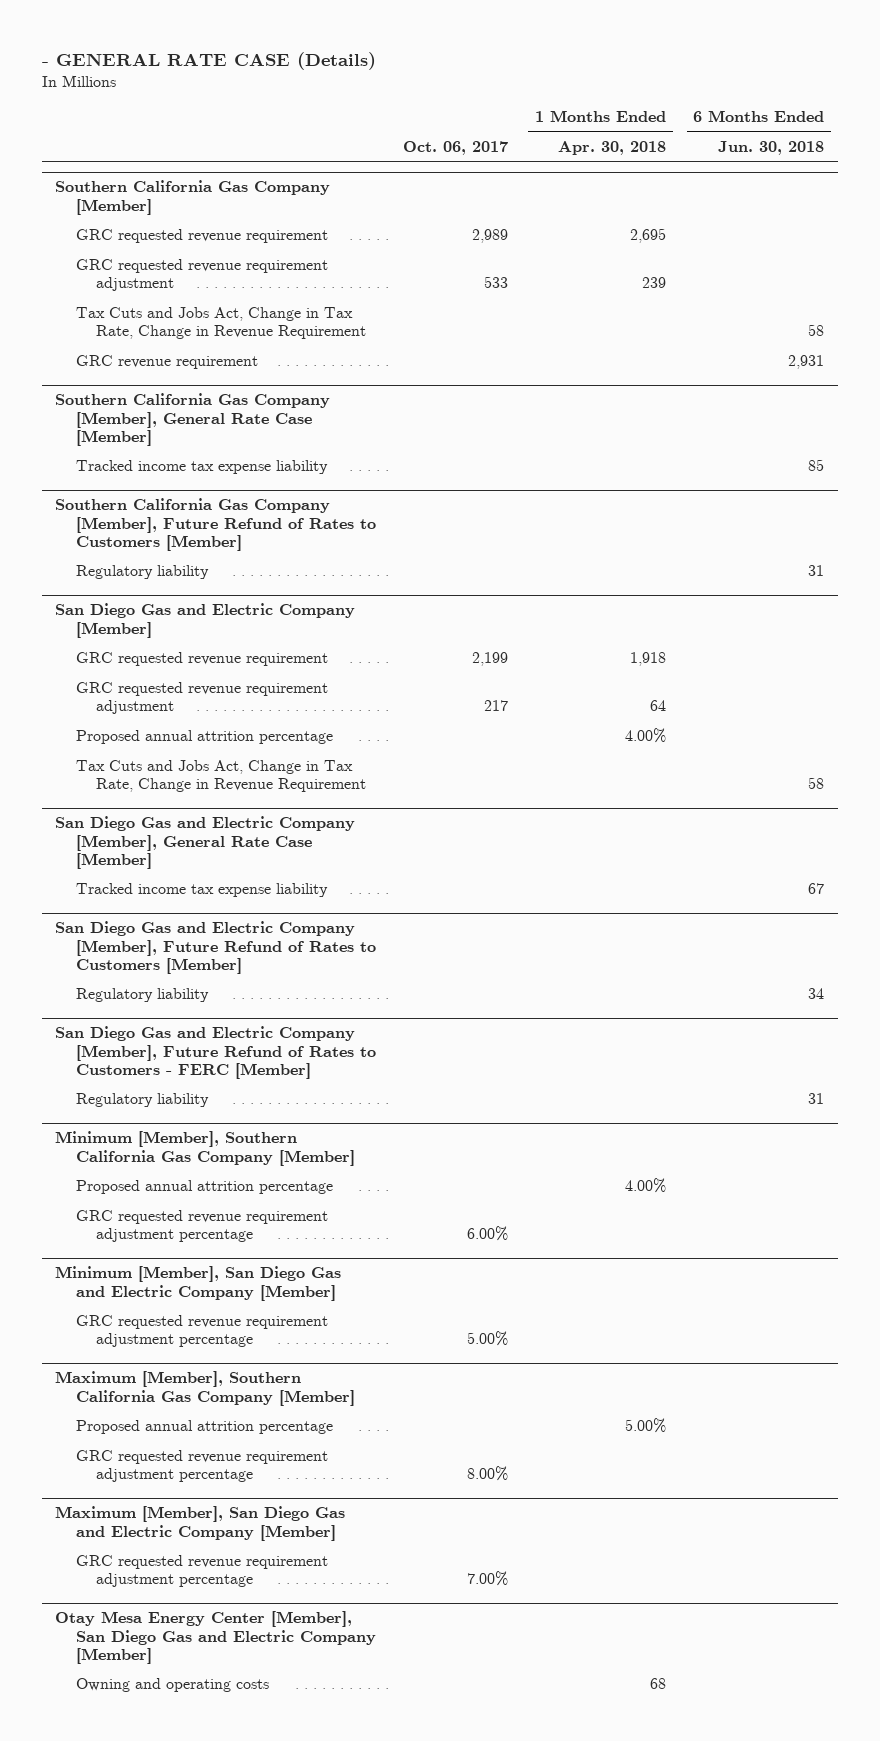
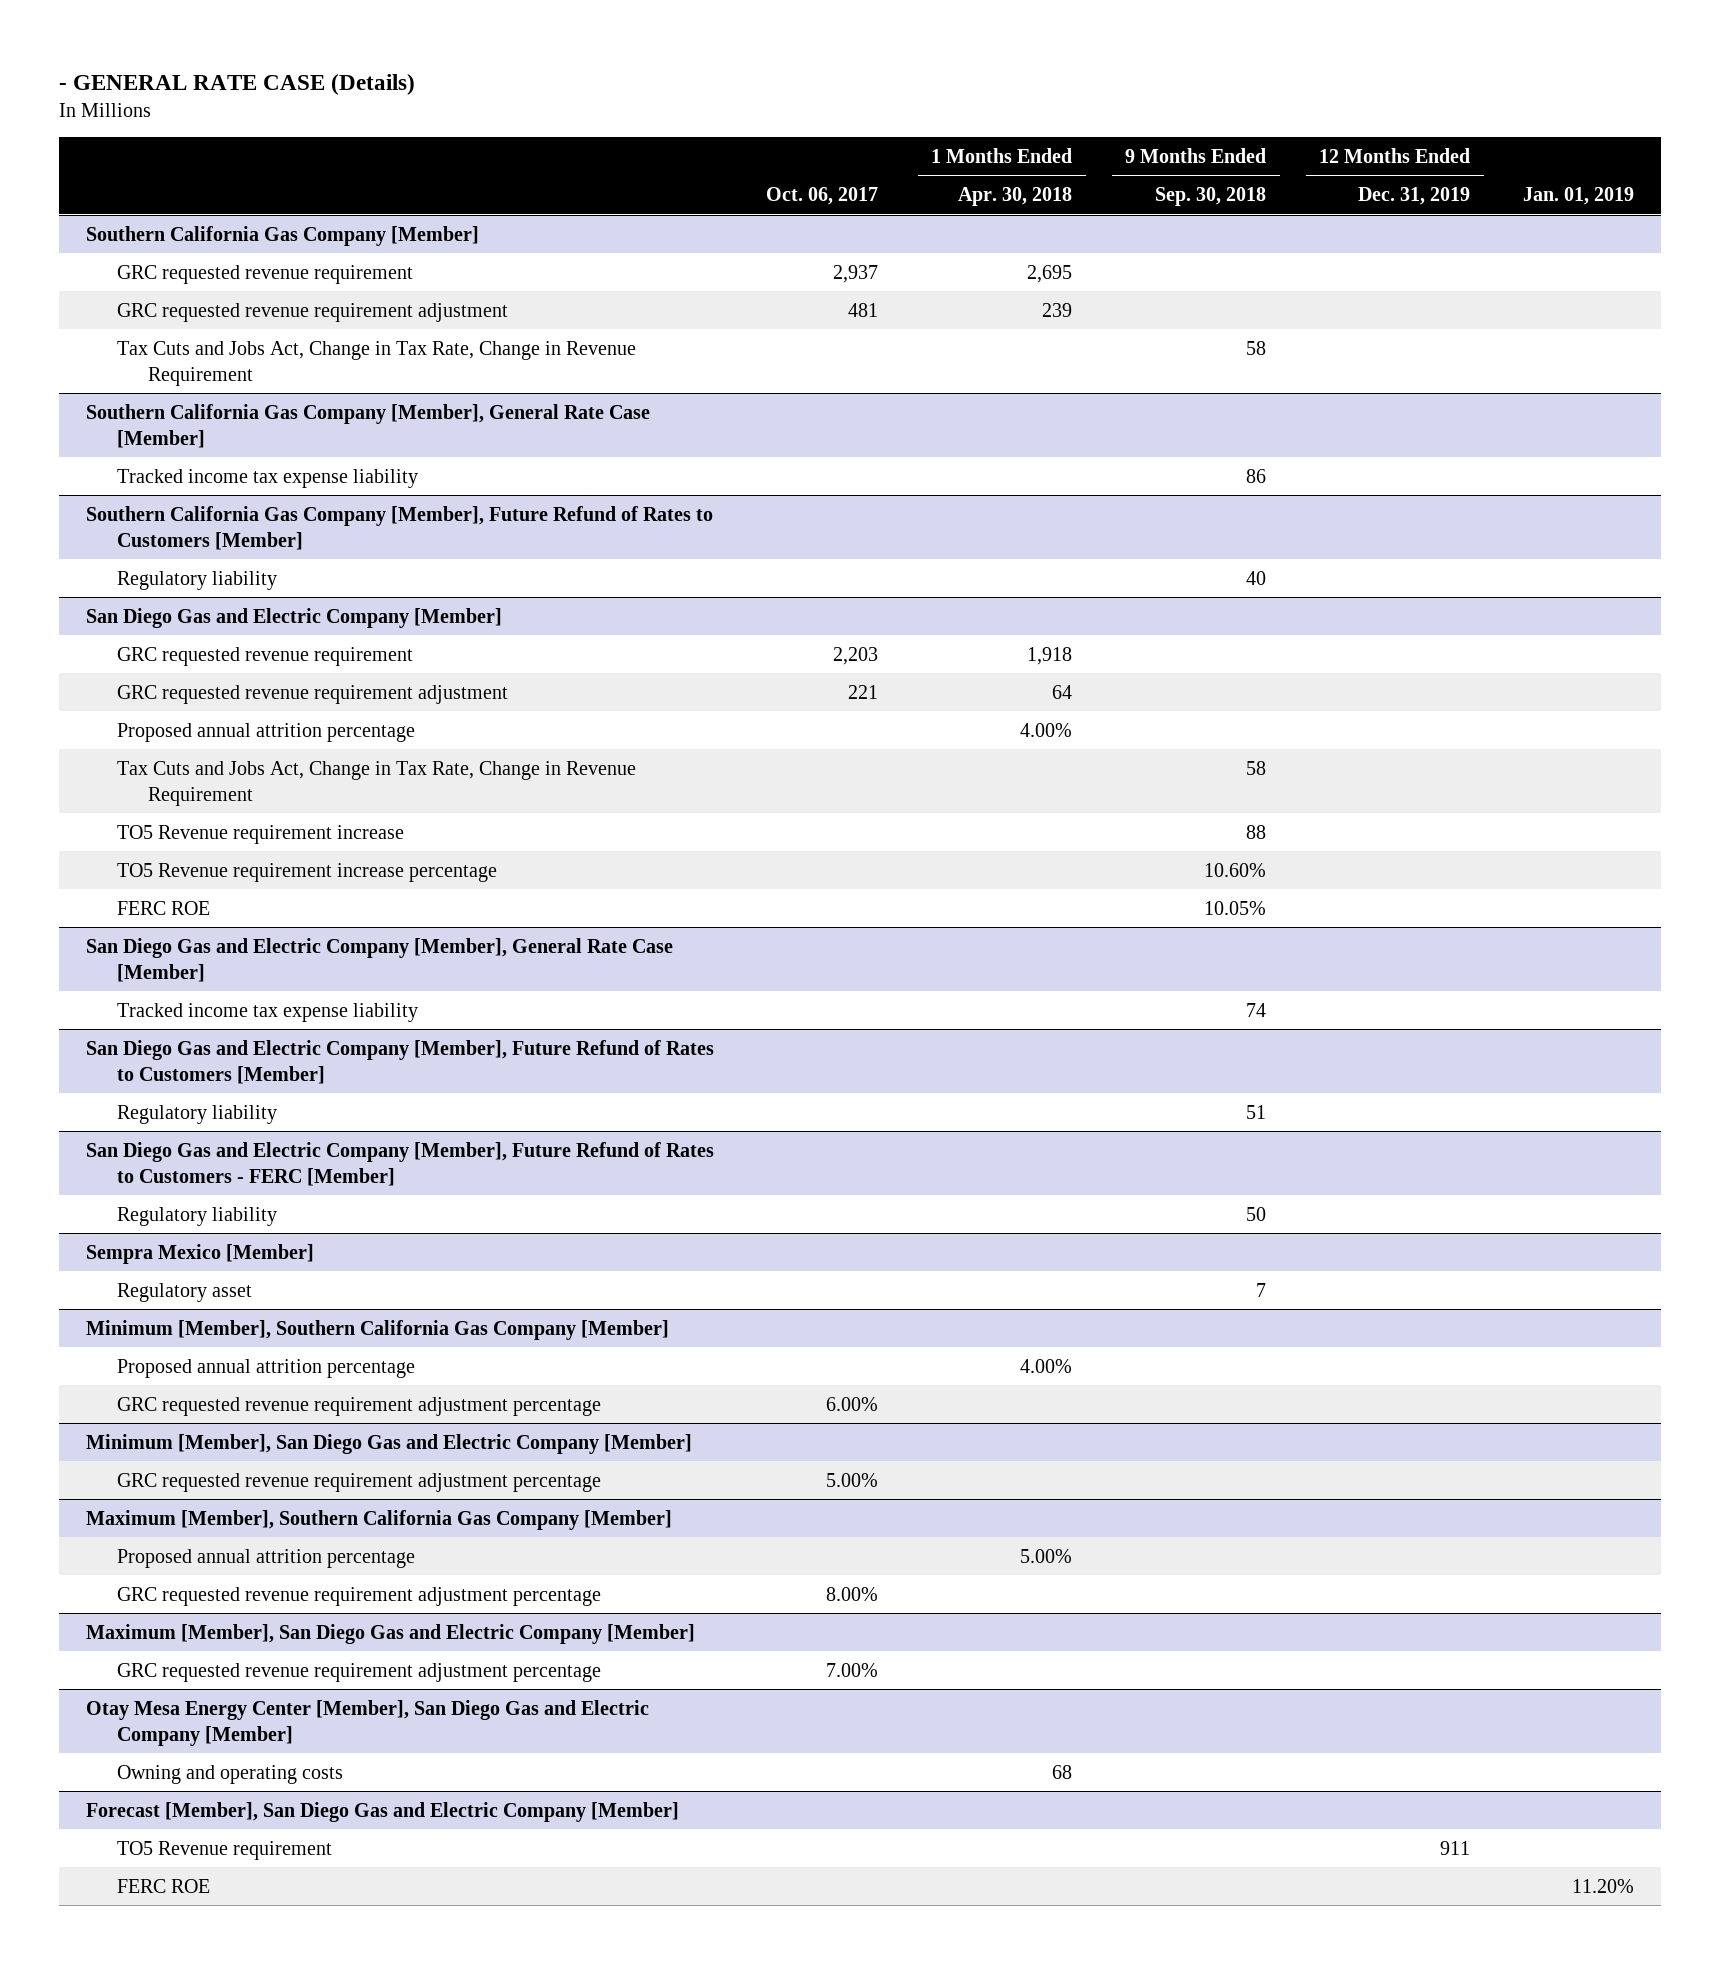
- | Oct. 06, 2017 | 1 Months Ended Apr. 30, 2018 | 6 Months Ended Jun. 30, 2018
+ | Oct. 06, 2017 | 1 Months Ended Apr. 30, 2018 | 9 Months Ended Sep. 30, 2018 | 12 Months Ended Dec. 31, 2019 | Jan. 01, 2019
@ Southern California Gas Company [Member]
- GRC requested revenue requirement | 2,989 | 2,695 |
- GRC requested revenue requirement adjustment | 533 | 239 |
+ GRC requested revenue requirement | 2,937 | 2,695 | | |
+ GRC requested revenue requirement adjustment | 481 | 239 | | |
- GRC revenue requirement | | | 2,931
@ San Diego Gas and Electric Company [Member]
- GRC requested revenue requirement | 2,199 | 1,918 |
- GRC requested revenue requirement adjustment | 217 | 64 |
+ GRC requested revenue requirement | 2,203 | 1,918 | | |
+ GRC requested revenue requirement adjustment | 221 | 64 | | |
+ TO5 Revenue requirement increase | | | 88 | |
+ TO5 Revenue requirement increase percentage | | | 10.60% | |
+ FERC ROE | | | 10.05% | |
+ Sempra Mexico [Member]
+ Regulatory asset | | | 7 | |
+ Forecast [Member], San Diego Gas and Electric Company [Member]
+ TO5 Revenue requirement | | | | 911 |
+ FERC ROE | | | | | 11.20%

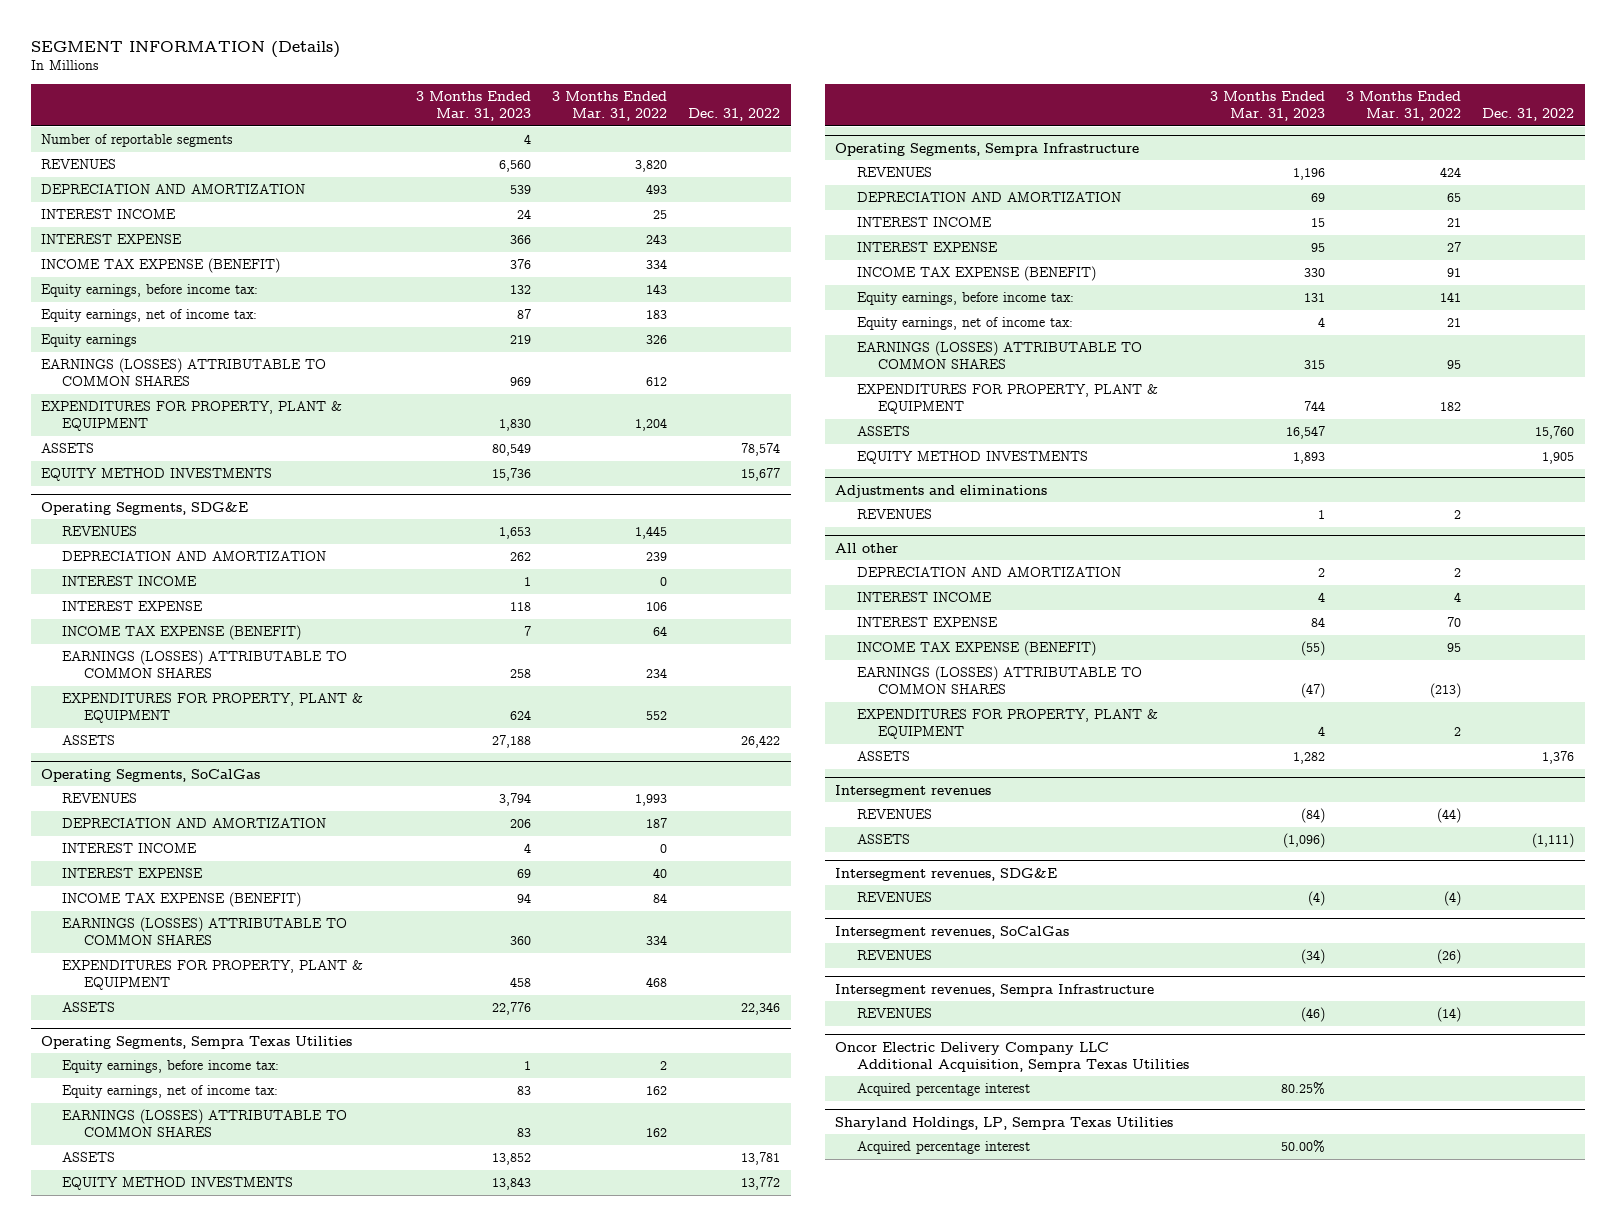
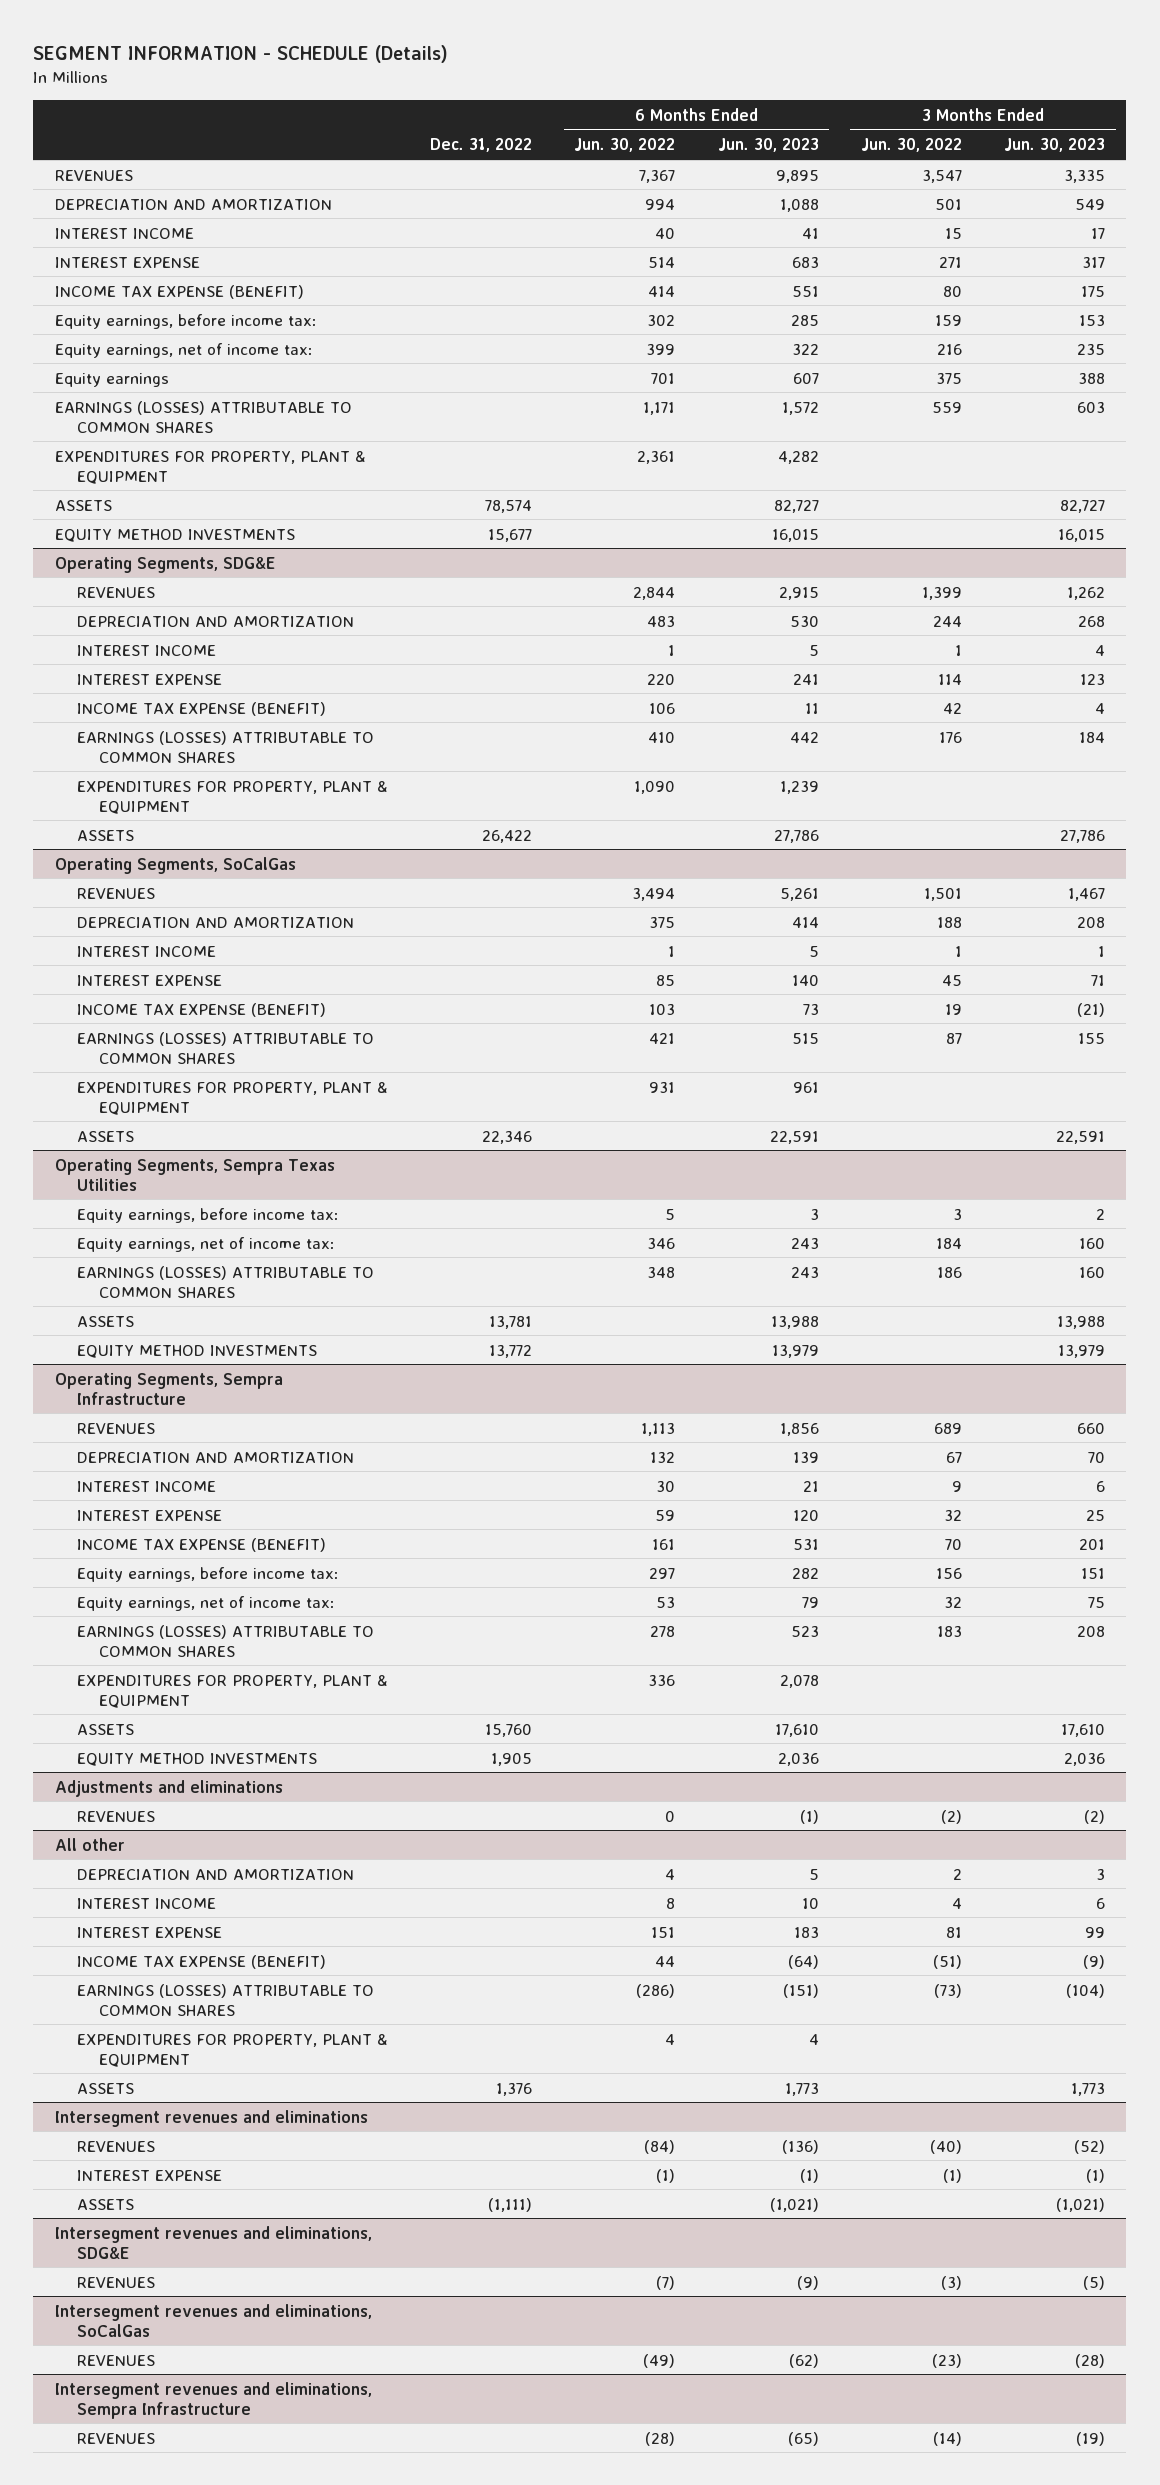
- SEGMENT INFORMATION (Details)
+ SEGMENT INFORMATION - SCHEDULE (Details)
- | 3 Months Ended Mar. 31, 2023 | 3 Months Ended Mar. 31, 2022 | Dec. 31, 2022
+ | Dec. 31, 2022 | 6 Months Ended Jun. 30, 2022 | 6 Months Ended Jun. 30, 2023 | 3 Months Ended Jun. 30, 2022 | 3 Months Ended Jun. 30, 2023
- Number of reportable segments | 4 | |
- Intersegment revenues
+ Intersegment revenues and eliminations
+ INTEREST EXPENSE | | (1) | (1) | (1) | (1)
- Intersegment revenues, SDG&E
+ Intersegment revenues and eliminations, SDG&E
- Intersegment revenues, SoCalGas
+ Intersegment revenues and eliminations, SoCalGas
- Intersegment revenues, Sempra Infrastructure
+ Intersegment revenues and eliminations, Sempra Infrastructure
- Oncor Electric Delivery Company LLC Additional Acquisition, Sempra Texas Utilities
- Acquired percentage interest | 80.25% | |
- Sharyland Holdings, LP, Sempra Texas Utilities
- Acquired percentage interest | 50.00% | |

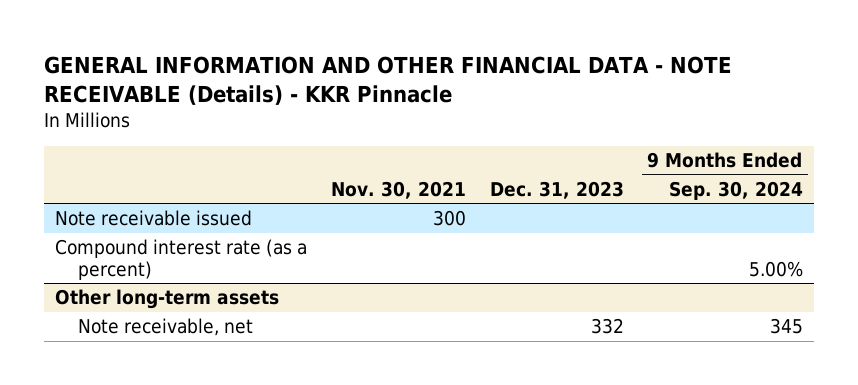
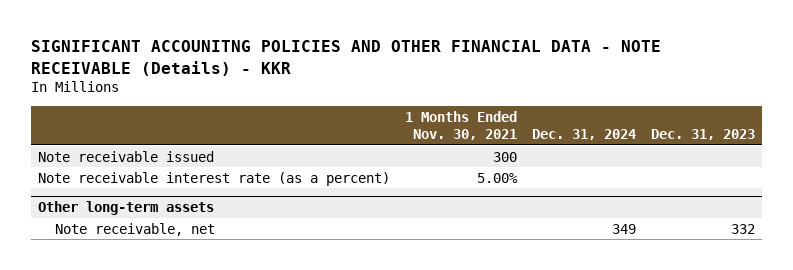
- GENERAL INFORMATION AND OTHER FINANCIAL DATA - NOTE RECEIVABLE (Details) - KKR Pinnacle
+ SIGNIFICANT ACCOUNITNG POLICIES AND OTHER FINANCIAL DATA - NOTE RECEIVABLE (Details) - KKR
- | Nov. 30, 2021 | Dec. 31, 2023 | 9 Months Ended Sep. 30, 2024
+ | 1 Months Ended Nov. 30, 2021 | Dec. 31, 2024 | Dec. 31, 2023
- Compound interest rate (as a percent) | | | 5.00%
+ Note receivable interest rate (as a percent) | 5.00% | |

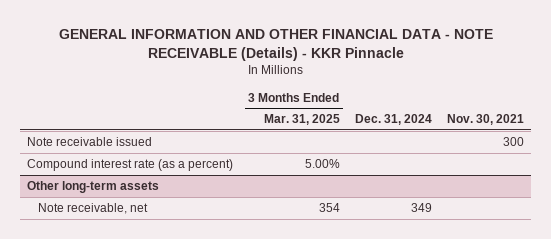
- SIGNIFICANT ACCOUNITNG POLICIES AND OTHER FINANCIAL DATA - NOTE RECEIVABLE (Details) - KKR
+ GENERAL INFORMATION AND OTHER FINANCIAL DATA - NOTE RECEIVABLE (Details) - KKR Pinnacle
- | 1 Months Ended Nov. 30, 2021 | Dec. 31, 2024 | Dec. 31, 2023
+ | 3 Months Ended Mar. 31, 2025 | Dec. 31, 2024 | Nov. 30, 2021
- Note receivable interest rate (as a percent) | 5.00% | |
+ Compound interest rate (as a percent) | 5.00% | |

